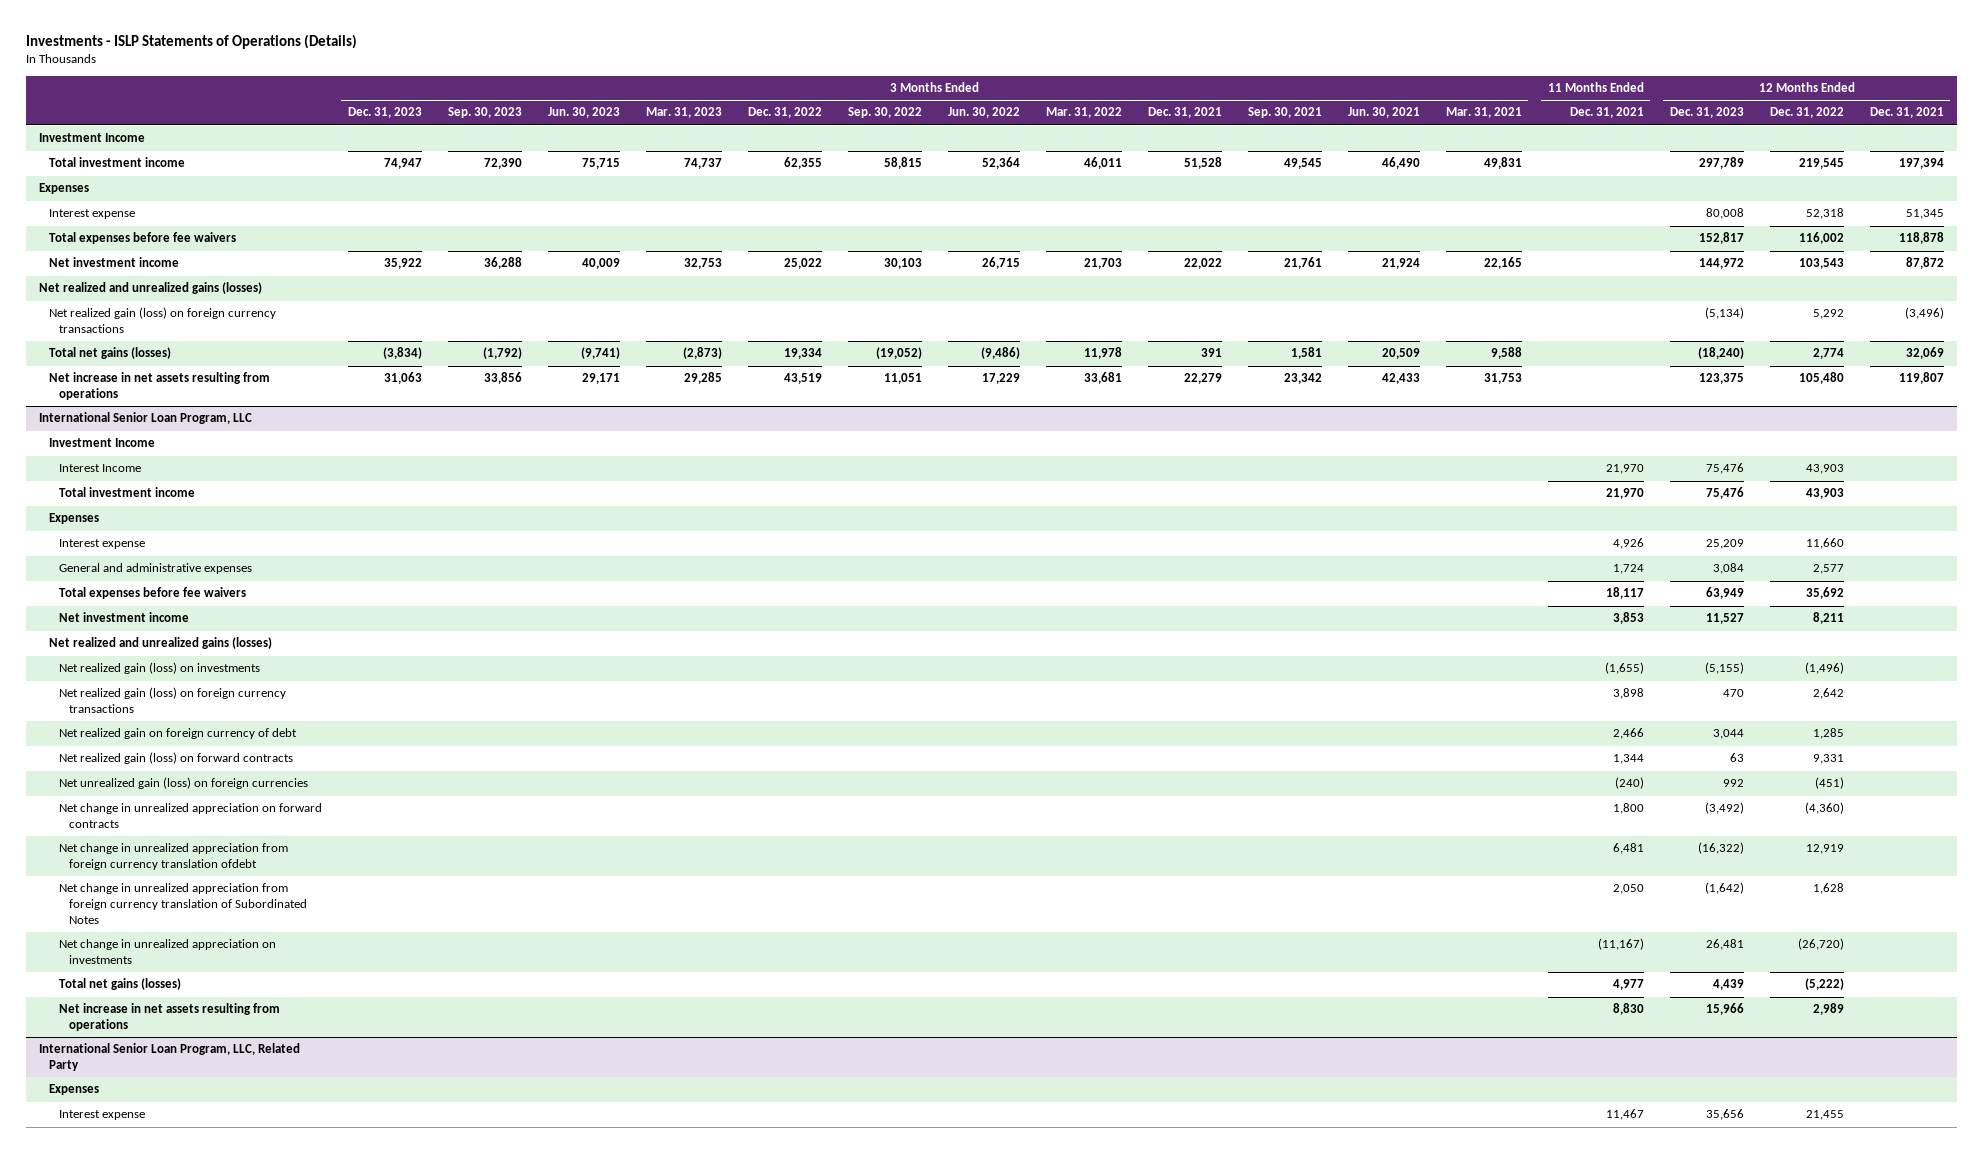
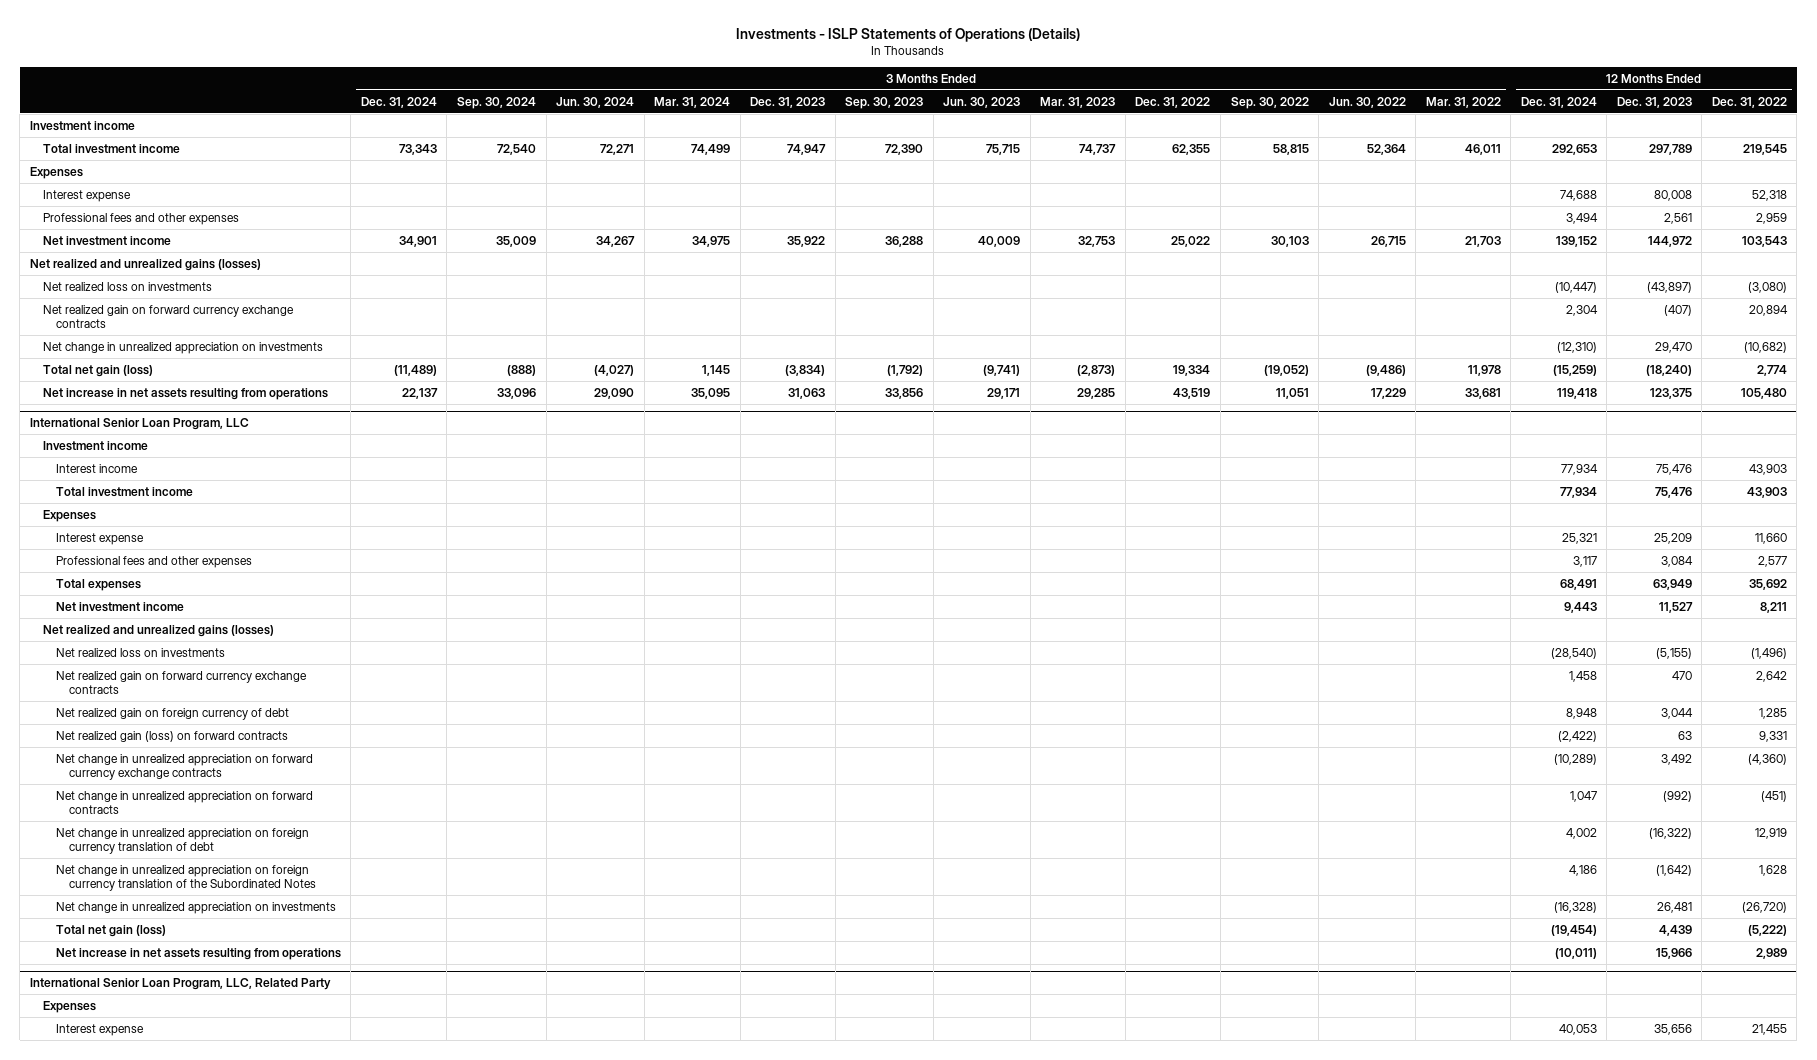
- | 3 Months Ended Dec. 31, 2023 | 3 Months Ended Sep. 30, 2023 | 3 Months Ended Jun. 30, 2023 | 3 Months Ended Mar. 31, 2023 | 3 Months Ended Dec. 31, 2022 | 3 Months Ended Sep. 30, 2022 | 3 Months Ended Jun. 30, 2022 | 3 Months Ended Mar. 31, 2022 | 3 Months Ended Dec. 31, 2021 | 3 Months Ended Sep. 30, 2021 | 3 Months Ended Jun. 30, 2021 | 3 Months Ended Mar. 31, 2021 | 11 Months Ended Dec. 31, 2021 | 12 Months Ended Dec. 31, 2023 | 12 Months Ended Dec. 31, 2022 | 12 Months Ended Dec. 31, 2021
+ | 3 Months Ended Dec. 31, 2024 | 3 Months Ended Sep. 30, 2024 | 3 Months Ended Jun. 30, 2024 | 3 Months Ended Mar. 31, 2024 | 3 Months Ended Dec. 31, 2023 | 3 Months Ended Sep. 30, 2023 | 3 Months Ended Jun. 30, 2023 | 3 Months Ended Mar. 31, 2023 | 3 Months Ended Dec. 31, 2022 | 3 Months Ended Sep. 30, 2022 | 3 Months Ended Jun. 30, 2022 | 3 Months Ended Mar. 31, 2022 | 12 Months Ended Dec. 31, 2024 | 12 Months Ended Dec. 31, 2023 | 12 Months Ended Dec. 31, 2022
- Investment Income
+ Investment income
- Total expenses before fee waivers | | | | | | | | | | | | | | 152,817 | 116,002 | 118,878
+ Professional fees and other expenses | | | | | | | | | | | | | 3,494 | 2,561 | 2,959
- Net realized gain (loss) on foreign currency transactions | | | | | | | | | | | | | | (5,134) | 5,292 | (3,496)
- Total net gains (losses) | (3,834) | (1,792) | (9,741) | (2,873) | 19,334 | (19,052) | (9,486) | 11,978 | 391 | 1,581 | 20,509 | 9,588 | | (18,240) | 2,774 | 32,069
+ Net realized loss on investments | | | | | | | | | | | | | (10,447) | (43,897) | (3,080)
+ Net realized gain on forward currency exchange contracts | | | | | | | | | | | | | 2,304 | (407) | 20,894
+ Net change in unrealized appreciation on investments | | | | | | | | | | | | | (12,310) | 29,470 | (10,682)
+ Total net gain (loss) | (11,489) | (888) | (4,027) | 1,145 | (3,834) | (1,792) | (9,741) | (2,873) | 19,334 | (19,052) | (9,486) | 11,978 | (15,259) | (18,240) | 2,774
@ International Senior Loan Program, LLC
- Investment Income
- Interest Income | | | | | | | | | | | | | 21,970 | 75,476 | 43,903 |
+ Investment income
+ Interest income | | | | | | | | | | | | | 77,934 | 75,476 | 43,903
- General and administrative expenses | | | | | | | | | | | | | 1,724 | 3,084 | 2,577 |
- Total expenses before fee waivers | | | | | | | | | | | | | 18,117 | 63,949 | 35,692 |
+ Professional fees and other expenses | | | | | | | | | | | | | 3,117 | 3,084 | 2,577
+ Total expenses | | | | | | | | | | | | | 68,491 | 63,949 | 35,692
- Net realized gain (loss) on investments | | | | | | | | | | | | | (1,655) | (5,155) | (1,496) |
- Net realized gain (loss) on foreign currency transactions | | | | | | | | | | | | | 3,898 | 470 | 2,642 |
+ Net realized loss on investments | | | | | | | | | | | | | (28,540) | (5,155) | (1,496)
+ Net realized gain on forward currency exchange contracts | | | | | | | | | | | | | 1,458 | 470 | 2,642
- Net unrealized gain (loss) on foreign currencies | | | | | | | | | | | | | (240) | 992 | (451) |
- Net change in unrealized appreciation on forward contracts | | | | | | | | | | | | | 1,800 | (3,492) | (4,360) |
- Net change in unrealized appreciation from foreign currency translation ofdebt | | | | | | | | | | | | | 6,481 | (16,322) | 12,919 |
- Net change in unrealized appreciation from foreign currency translation of Subordinated Notes | | | | | | | | | | | | | 2,050 | (1,642) | 1,628 |
+ Net change in unrealized appreciation on forward currency exchange contracts | | | | | | | | | | | | | (10,289) | 3,492 | (4,360)
+ Net change in unrealized appreciation on forward contracts | | | | | | | | | | | | | 1,047 | (992) | (451)
+ Net change in unrealized appreciation on foreign currency translation of debt | | | | | | | | | | | | | 4,002 | (16,322) | 12,919
+ Net change in unrealized appreciation on foreign currency translation of the Subordinated Notes | | | | | | | | | | | | | 4,186 | (1,642) | 1,628
- Total net gains (losses) | | | | | | | | | | | | | 4,977 | 4,439 | (5,222) |
+ Total net gain (loss) | | | | | | | | | | | | | (19,454) | 4,439 | (5,222)

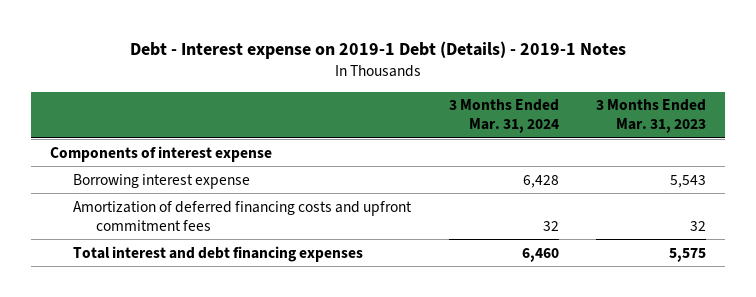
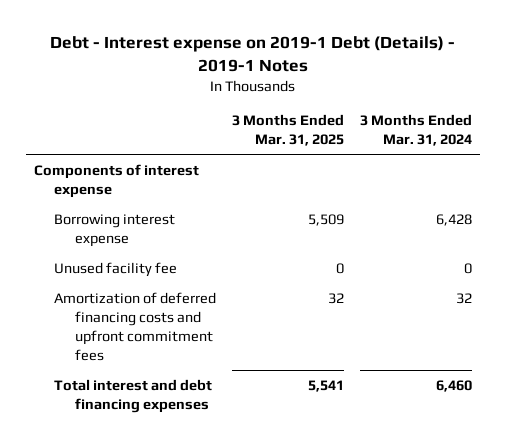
- | 3 Months Ended Mar. 31, 2024 | 3 Months Ended Mar. 31, 2023
+ | 3 Months Ended Mar. 31, 2025 | 3 Months Ended Mar. 31, 2024
+ Unused facility fee | 0 | 0

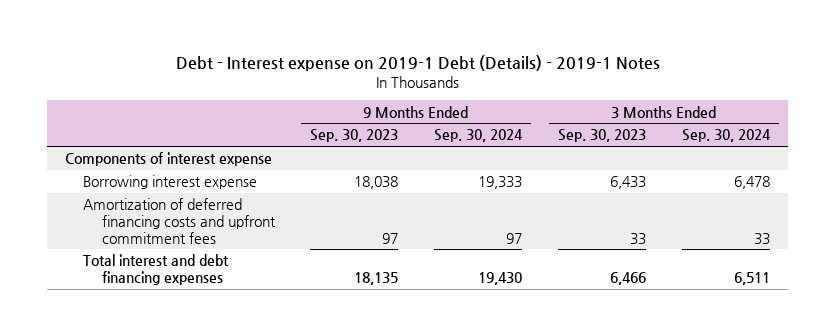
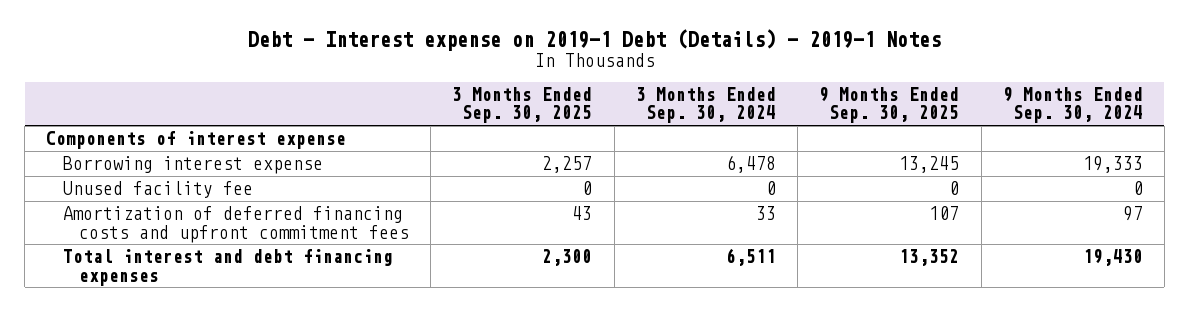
- | 9 Months Ended Sep. 30, 2023 | 9 Months Ended Sep. 30, 2024 | 3 Months Ended Sep. 30, 2023 | 3 Months Ended Sep. 30, 2024
+ | 3 Months Ended Sep. 30, 2025 | 3 Months Ended Sep. 30, 2024 | 9 Months Ended Sep. 30, 2025 | 9 Months Ended Sep. 30, 2024
+ Unused facility fee | 0 | 0 | 0 | 0

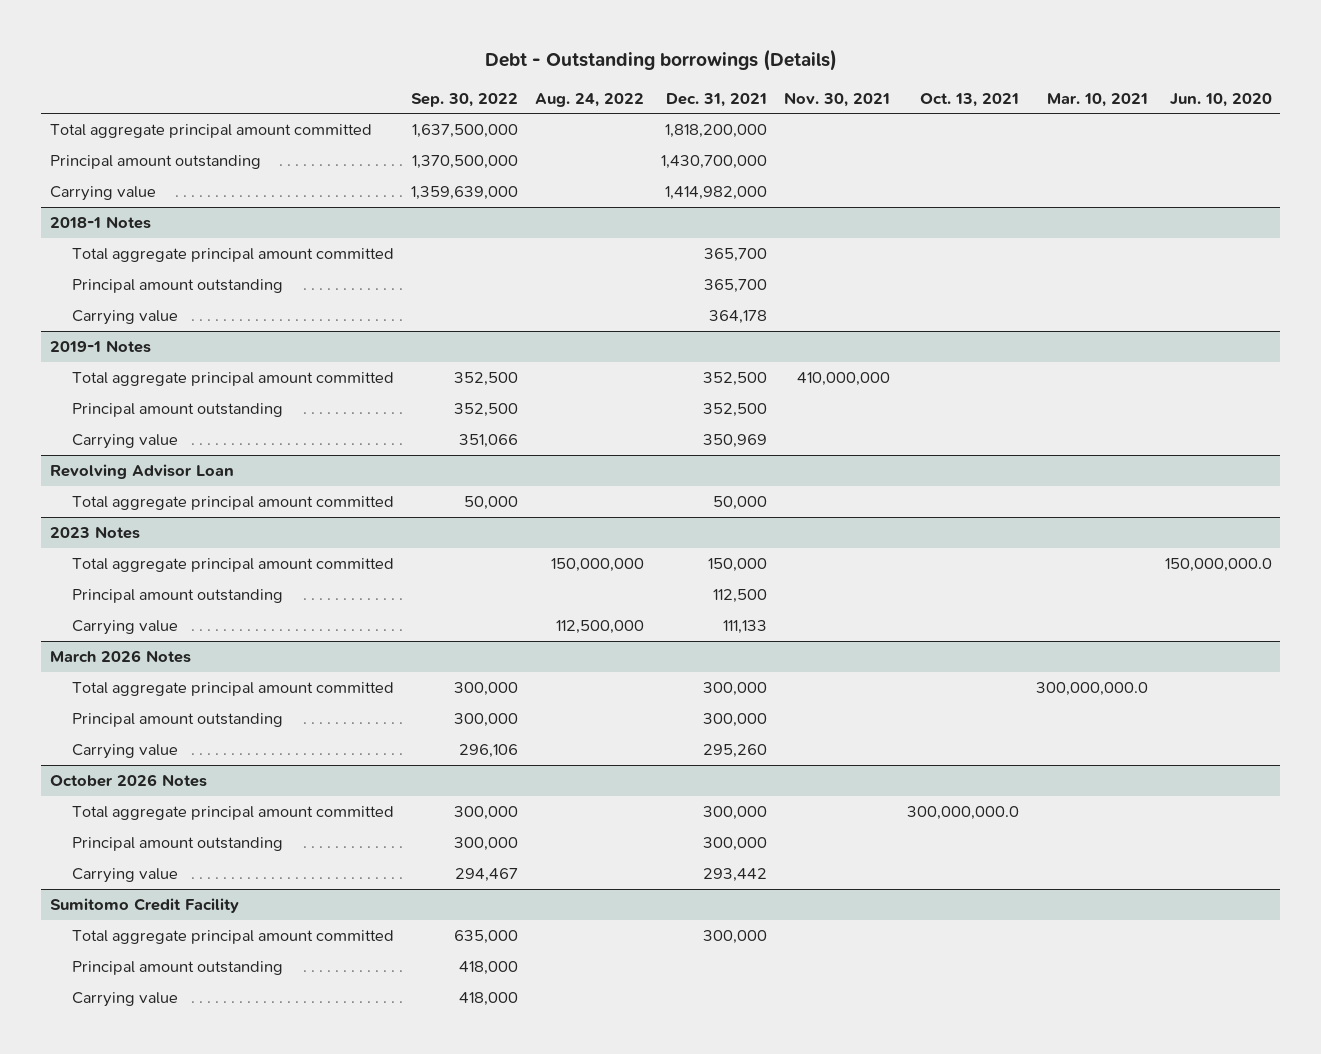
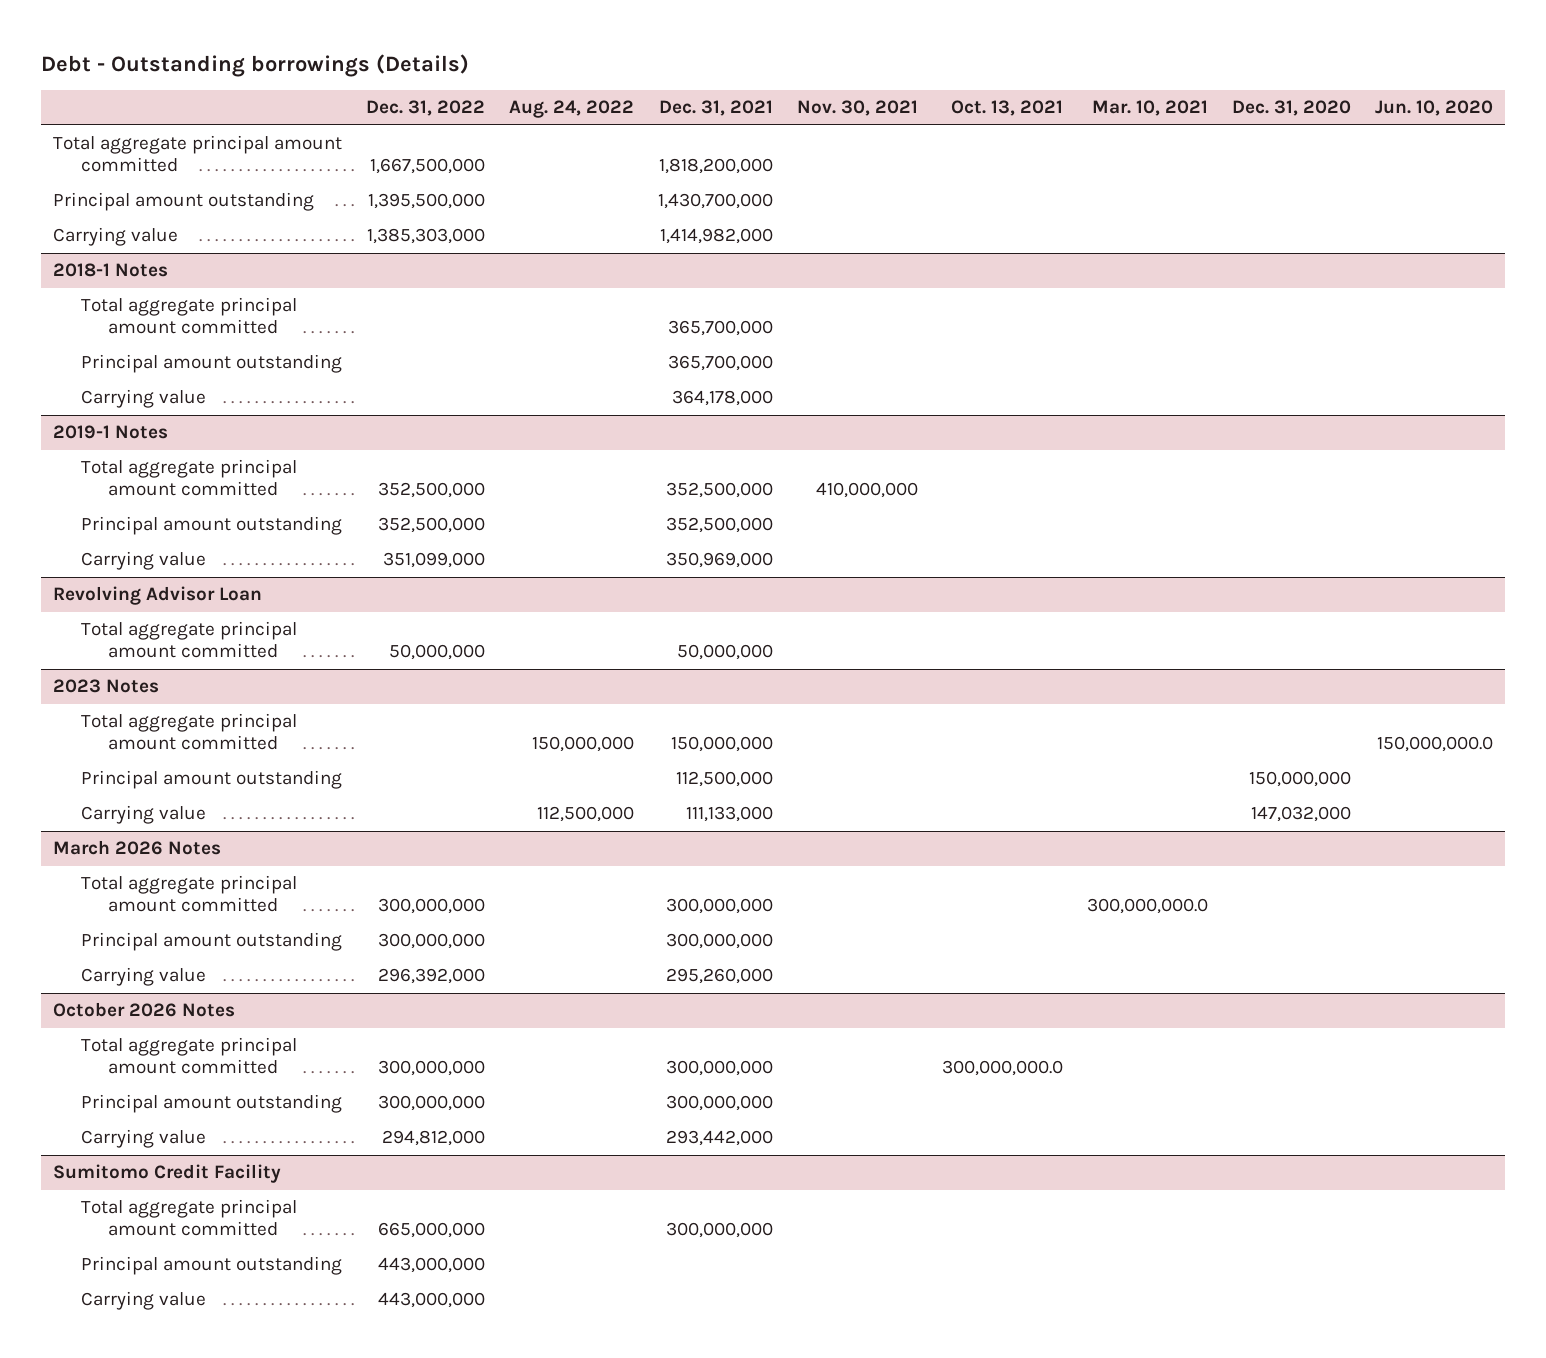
- | Sep. 30, 2022 | Aug. 24, 2022 | Dec. 31, 2021 | Nov. 30, 2021 | Oct. 13, 2021 | Mar. 10, 2021 | Jun. 10, 2020
+ | Dec. 31, 2022 | Aug. 24, 2022 | Dec. 31, 2021 | Nov. 30, 2021 | Oct. 13, 2021 | Mar. 10, 2021 | Dec. 31, 2020 | Jun. 10, 2020
@ 2018-1 Notes
- Total aggregate principal amount committed | | | 365,700 | | | |
- Principal amount outstanding | | | 365,700 | | | |
- Carrying value | | | 364,178 | | | |
+ Total aggregate principal amount committed | | | 365,700,000 | | | | |
+ Principal amount outstanding | | | 365,700,000 | | | | |
+ Carrying value | | | 364,178,000 | | | | |
@ 2019-1 Notes
- Total aggregate principal amount committed | 352,500 | | 352,500 | 410,000,000 | | |
- Principal amount outstanding | 352,500 | | 352,500 | | | |
- Carrying value | 351,066 | | 350,969 | | | |
+ Total aggregate principal amount committed | 352,500,000 | | 352,500,000 | 410,000,000 | | | |
+ Principal amount outstanding | 352,500,000 | | 352,500,000 | | | | |
+ Carrying value | 351,099,000 | | 350,969,000 | | | | |
@ Revolving Advisor Loan
- Total aggregate principal amount committed | 50,000 | | 50,000 | | | |
+ Total aggregate principal amount committed | 50,000,000 | | 50,000,000 | | | | |
@ 2023 Notes
- Total aggregate principal amount committed | | 150,000,000 | 150,000 | | | | 150,000,000.0
- Principal amount outstanding | | | 112,500 | | | |
- Carrying value | | 112,500,000 | 111,133 | | | |
+ Total aggregate principal amount committed | | 150,000,000 | 150,000,000 | | | | | 150,000,000.0
+ Principal amount outstanding | | | 112,500,000 | | | | 150,000,000 |
+ Carrying value | | 112,500,000 | 111,133,000 | | | | 147,032,000 |
@ March 2026 Notes
- Total aggregate principal amount committed | 300,000 | | 300,000 | | | 300,000,000.0 |
- Principal amount outstanding | 300,000 | | 300,000 | | | |
- Carrying value | 296,106 | | 295,260 | | | |
+ Total aggregate principal amount committed | 300,000,000 | | 300,000,000 | | | 300,000,000.0 | |
+ Principal amount outstanding | 300,000,000 | | 300,000,000 | | | | |
+ Carrying value | 296,392,000 | | 295,260,000 | | | | |
@ October 2026 Notes
- Total aggregate principal amount committed | 300,000 | | 300,000 | | 300,000,000.0 | |
- Principal amount outstanding | 300,000 | | 300,000 | | | |
- Carrying value | 294,467 | | 293,442 | | | |
+ Total aggregate principal amount committed | 300,000,000 | | 300,000,000 | | 300,000,000.0 | | |
+ Principal amount outstanding | 300,000,000 | | 300,000,000 | | | | |
+ Carrying value | 294,812,000 | | 293,442,000 | | | | |
@ Sumitomo Credit Facility
- Total aggregate principal amount committed | 635,000 | | 300,000 | | | |
+ Total aggregate principal amount committed | 665,000,000 | | 300,000,000 | | | | |

